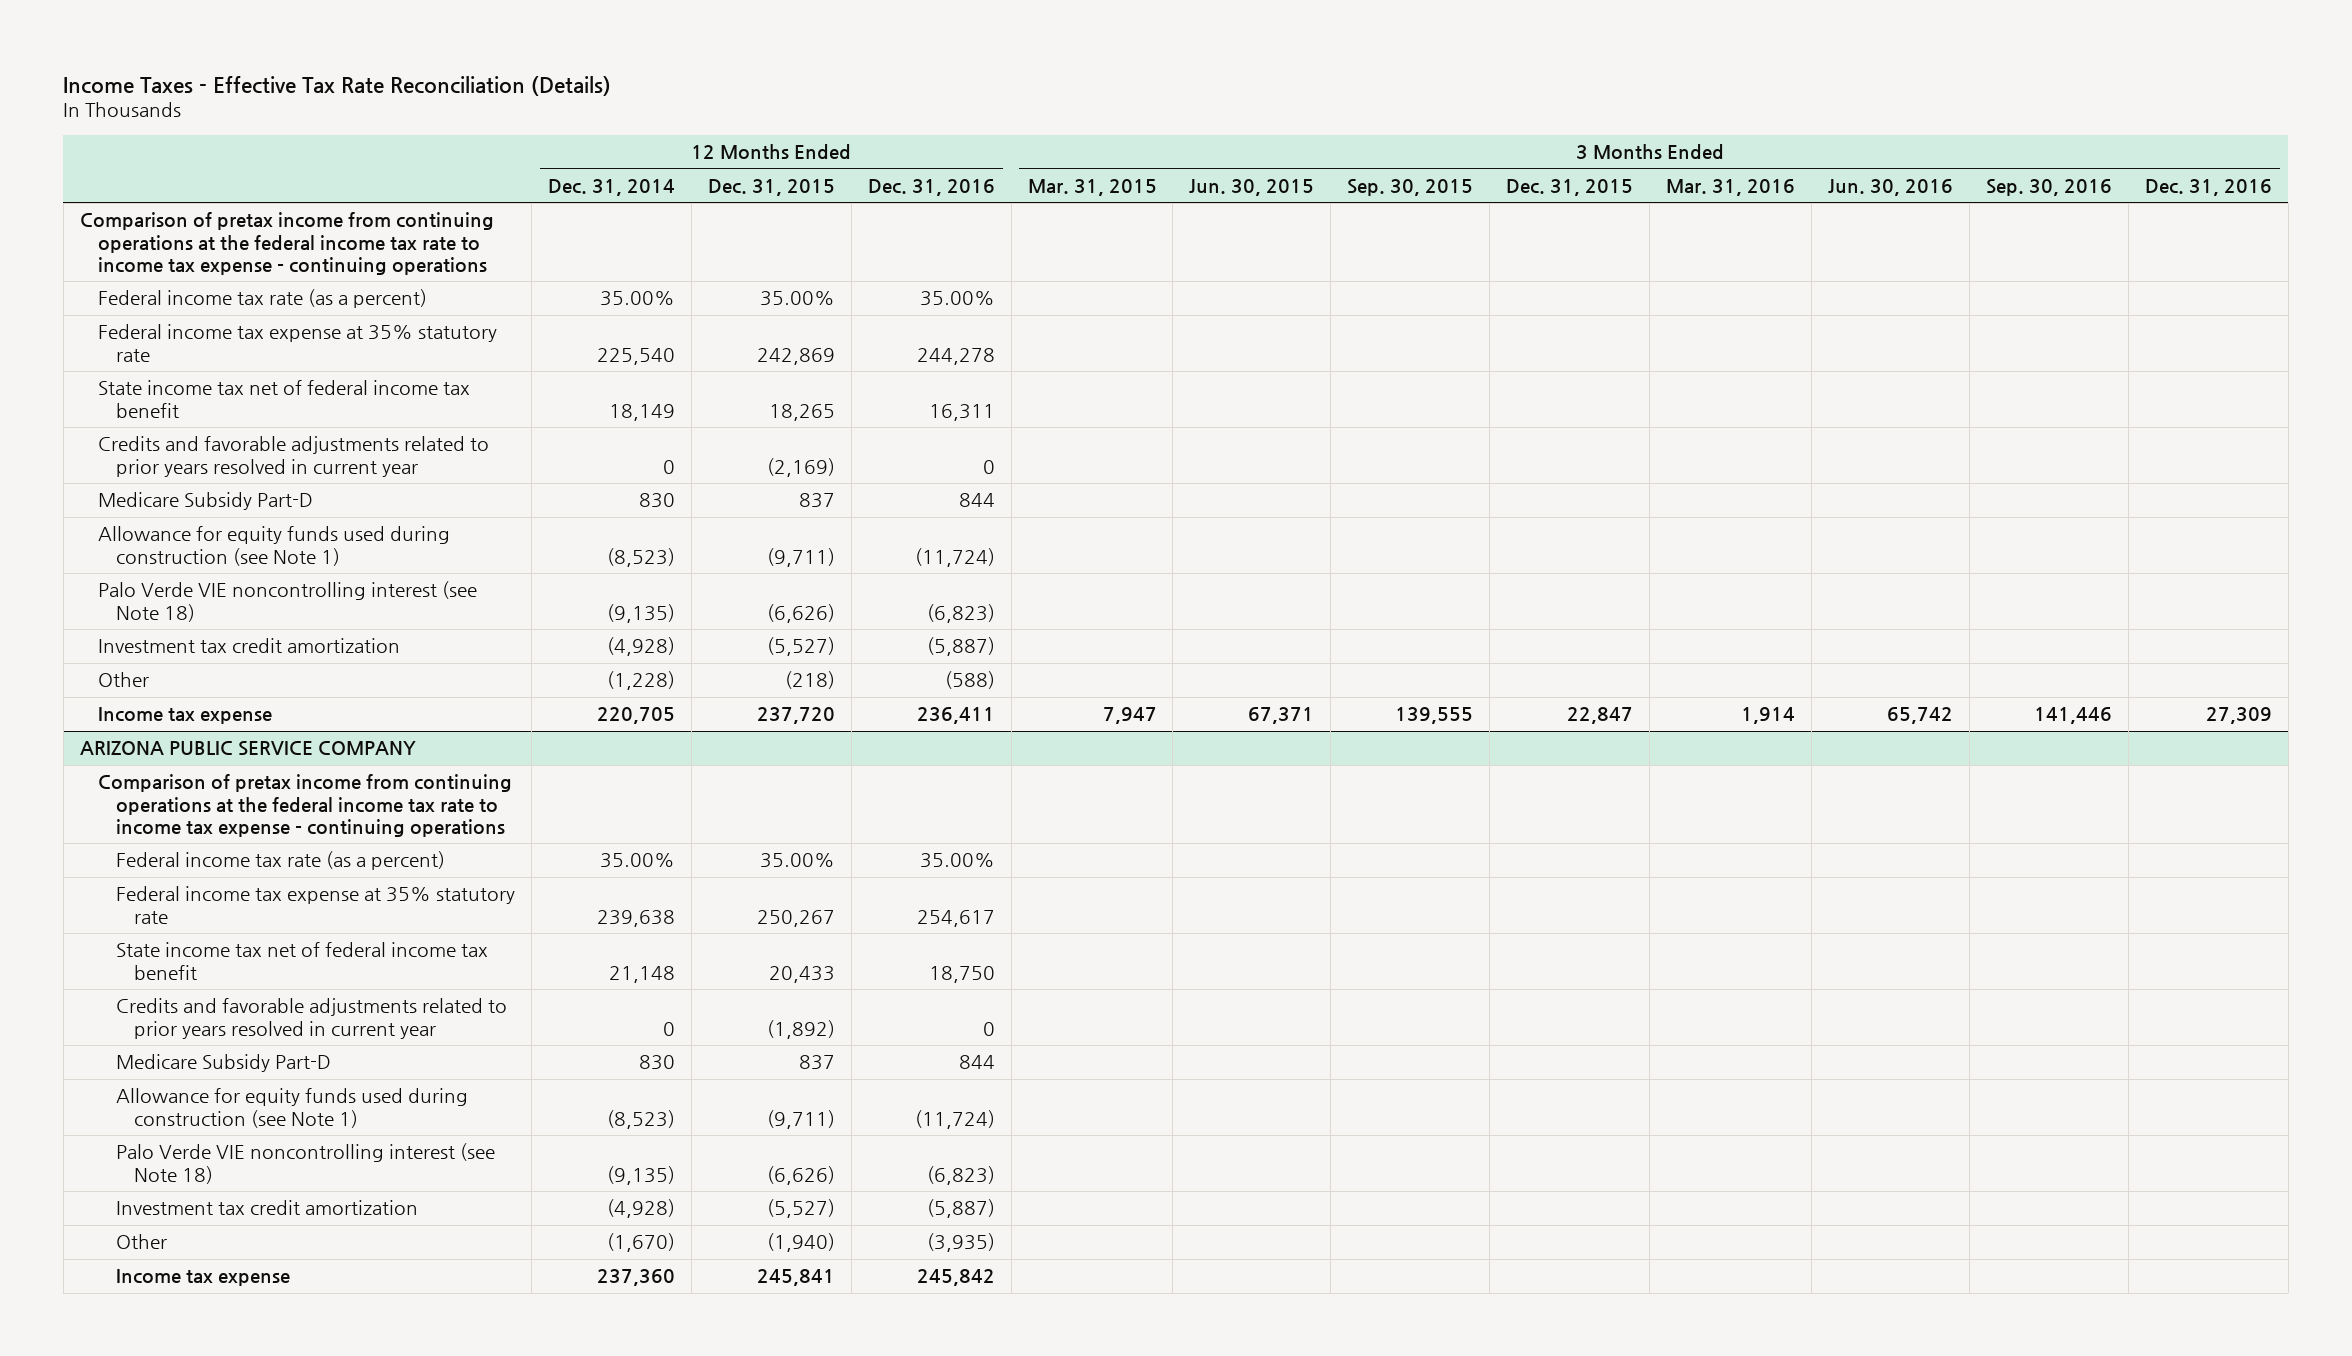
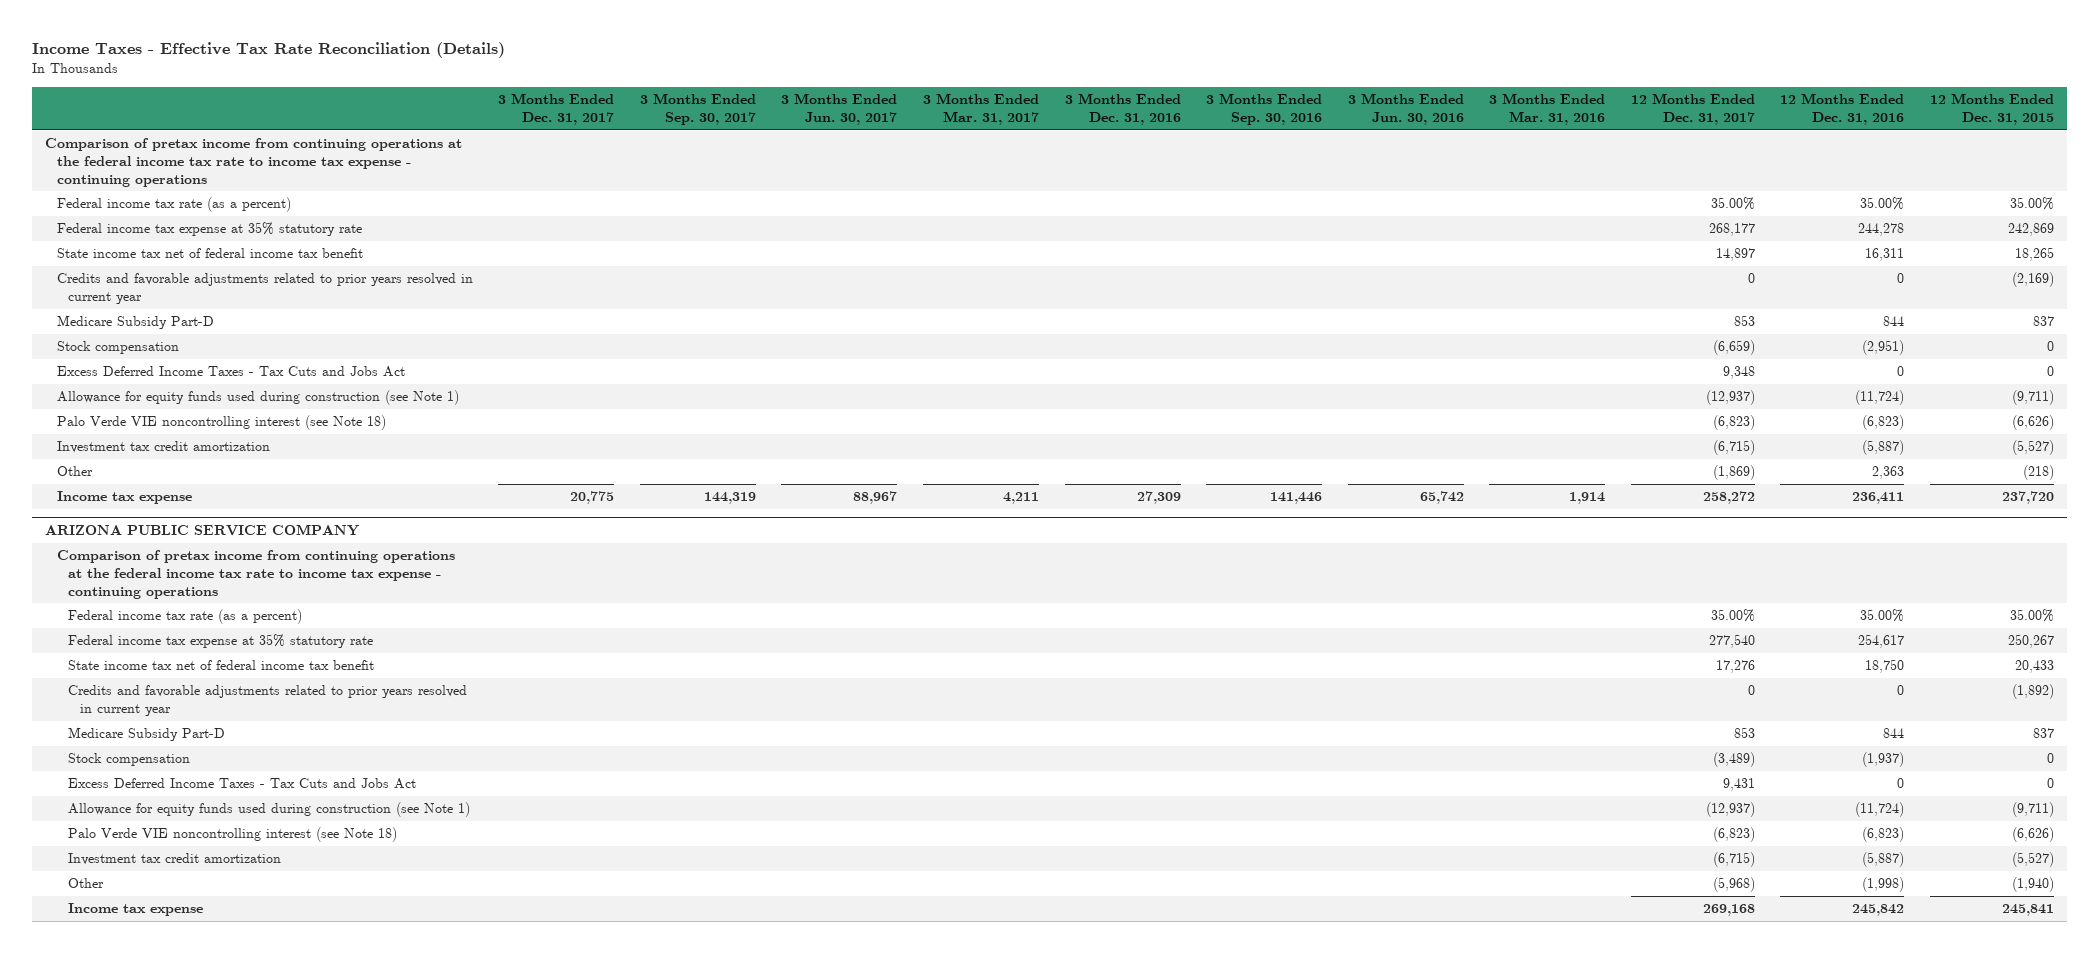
- | 12 Months Ended Dec. 31, 2014 | 12 Months Ended Dec. 31, 2015 | 12 Months Ended Dec. 31, 2016 | 3 Months Ended Mar. 31, 2015 | 3 Months Ended Jun. 30, 2015 | 3 Months Ended Sep. 30, 2015 | 3 Months Ended Dec. 31, 2015 | 3 Months Ended Mar. 31, 2016 | 3 Months Ended Jun. 30, 2016 | 3 Months Ended Sep. 30, 2016 | 3 Months Ended Dec. 31, 2016
+ | 3 Months Ended Dec. 31, 2017 | 3 Months Ended Sep. 30, 2017 | 3 Months Ended Jun. 30, 2017 | 3 Months Ended Mar. 31, 2017 | 3 Months Ended Dec. 31, 2016 | 3 Months Ended Sep. 30, 2016 | 3 Months Ended Jun. 30, 2016 | 3 Months Ended Mar. 31, 2016 | 12 Months Ended Dec. 31, 2017 | 12 Months Ended Dec. 31, 2016 | 12 Months Ended Dec. 31, 2015
+ Stock compensation | | | | | | | | | (6,659) | (2,951) | 0
+ Excess Deferred Income Taxes - Tax Cuts and Jobs Act | | | | | | | | | 9,348 | 0 | 0
- Other | (1,228) | (218) | (588) | | | | | | | |
+ Other | | | | | | | | | (1,869) | 2,363 | (218)
@ ARIZONA PUBLIC SERVICE COMPANY
+ Stock compensation | | | | | | | | | (3,489) | (1,937) | 0
+ Excess Deferred Income Taxes - Tax Cuts and Jobs Act | | | | | | | | | 9,431 | 0 | 0
- Other | (1,670) | (1,940) | (3,935) | | | | | | | |
+ Other | | | | | | | | | (5,968) | (1,998) | (1,940)

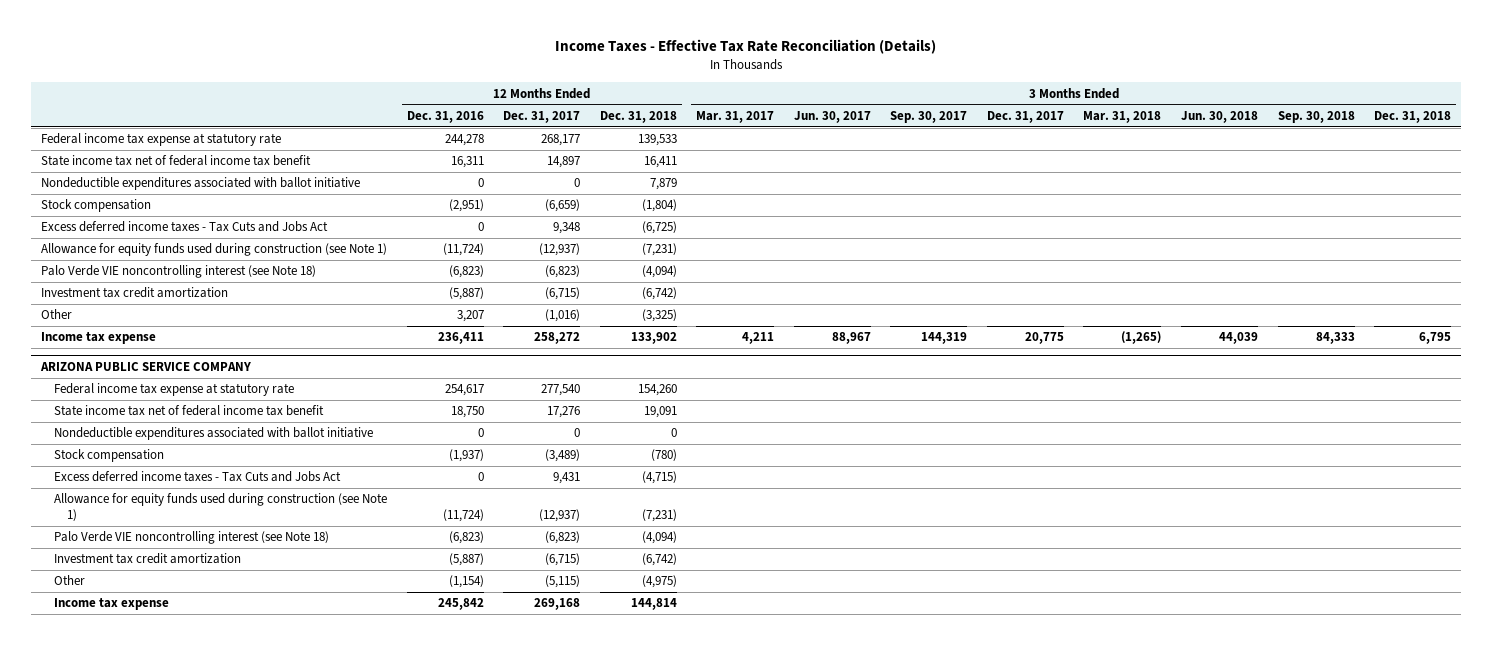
- | 3 Months Ended Dec. 31, 2017 | 3 Months Ended Sep. 30, 2017 | 3 Months Ended Jun. 30, 2017 | 3 Months Ended Mar. 31, 2017 | 3 Months Ended Dec. 31, 2016 | 3 Months Ended Sep. 30, 2016 | 3 Months Ended Jun. 30, 2016 | 3 Months Ended Mar. 31, 2016 | 12 Months Ended Dec. 31, 2017 | 12 Months Ended Dec. 31, 2016 | 12 Months Ended Dec. 31, 2015
+ | 12 Months Ended Dec. 31, 2016 | 12 Months Ended Dec. 31, 2017 | 12 Months Ended Dec. 31, 2018 | 3 Months Ended Mar. 31, 2017 | 3 Months Ended Jun. 30, 2017 | 3 Months Ended Sep. 30, 2017 | 3 Months Ended Dec. 31, 2017 | 3 Months Ended Mar. 31, 2018 | 3 Months Ended Jun. 30, 2018 | 3 Months Ended Sep. 30, 2018 | 3 Months Ended Dec. 31, 2018
- Comparison of pretax income from continuing operations at the federal income tax rate to income tax expense - continuing operations
- Federal income tax rate (as a percent) | | | | | | | | | 35.00% | 35.00% | 35.00%
- Federal income tax expense at 35% statutory rate | | | | | | | | | 268,177 | 244,278 | 242,869
+ Federal income tax expense at statutory rate | 244,278 | 268,177 | 139,533 | | | | | | | |
- Credits and favorable adjustments related to prior years resolved in current year | | | | | | | | | 0 | 0 | (2,169)
- Medicare Subsidy Part-D | | | | | | | | | 853 | 844 | 837
+ Nondeductible expenditures associated with ballot initiative | 0 | 0 | 7,879 | | | | | | | |
- Excess Deferred Income Taxes - Tax Cuts and Jobs Act | | | | | | | | | 9,348 | 0 | 0
+ Excess deferred income taxes - Tax Cuts and Jobs Act | 0 | 9,348 | (6,725) | | | | | | | |
- Other | | | | | | | | | (1,869) | 2,363 | (218)
+ Other | 3,207 | (1,016) | (3,325) | | | | | | | |
@ ARIZONA PUBLIC SERVICE COMPANY
- Comparison of pretax income from continuing operations at the federal income tax rate to income tax expense - continuing operations
- Federal income tax rate (as a percent) | | | | | | | | | 35.00% | 35.00% | 35.00%
- Federal income tax expense at 35% statutory rate | | | | | | | | | 277,540 | 254,617 | 250,267
+ Federal income tax expense at statutory rate | 254,617 | 277,540 | 154,260 | | | | | | | |
- Credits and favorable adjustments related to prior years resolved in current year | | | | | | | | | 0 | 0 | (1,892)
- Medicare Subsidy Part-D | | | | | | | | | 853 | 844 | 837
+ Nondeductible expenditures associated with ballot initiative | 0 | 0 | 0 | | | | | | | |
- Excess Deferred Income Taxes - Tax Cuts and Jobs Act | | | | | | | | | 9,431 | 0 | 0
+ Excess deferred income taxes - Tax Cuts and Jobs Act | 0 | 9,431 | (4,715) | | | | | | | |
- Other | | | | | | | | | (5,968) | (1,998) | (1,940)
+ Other | (1,154) | (5,115) | (4,975) | | | | | | | |

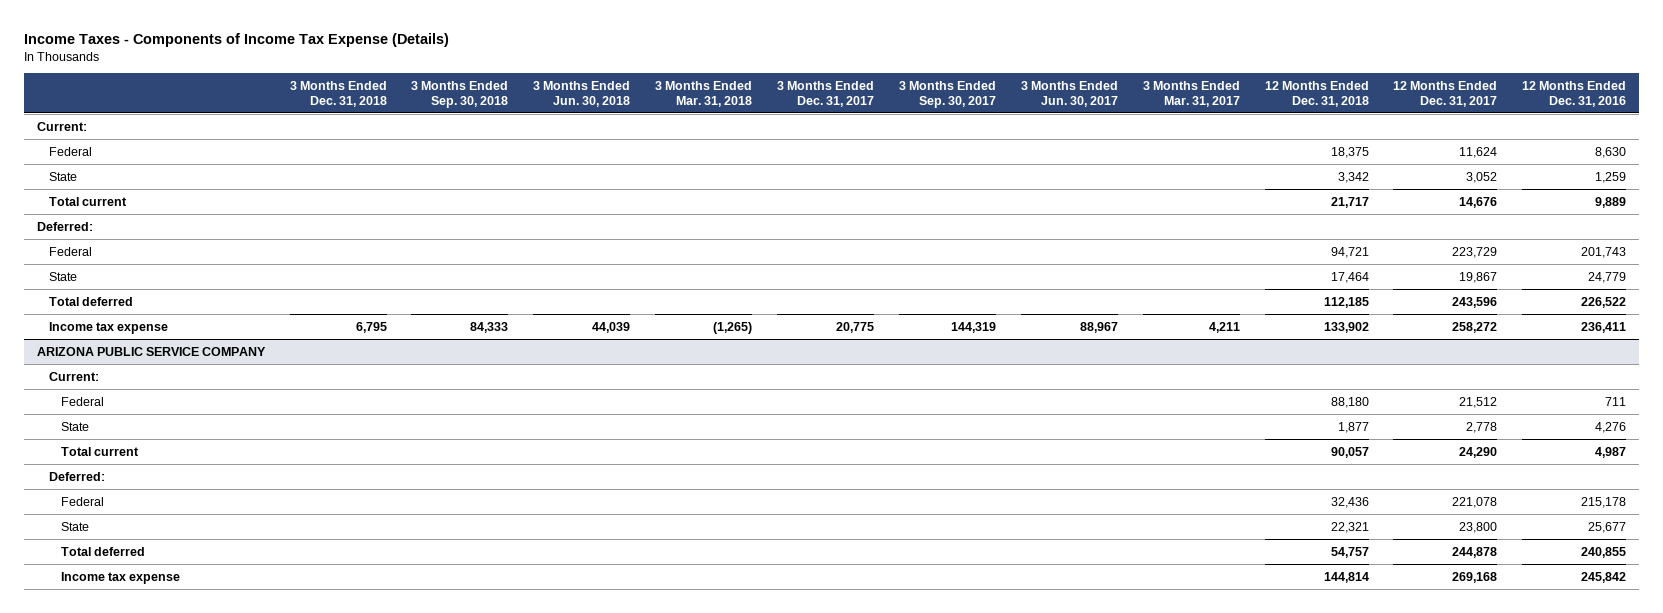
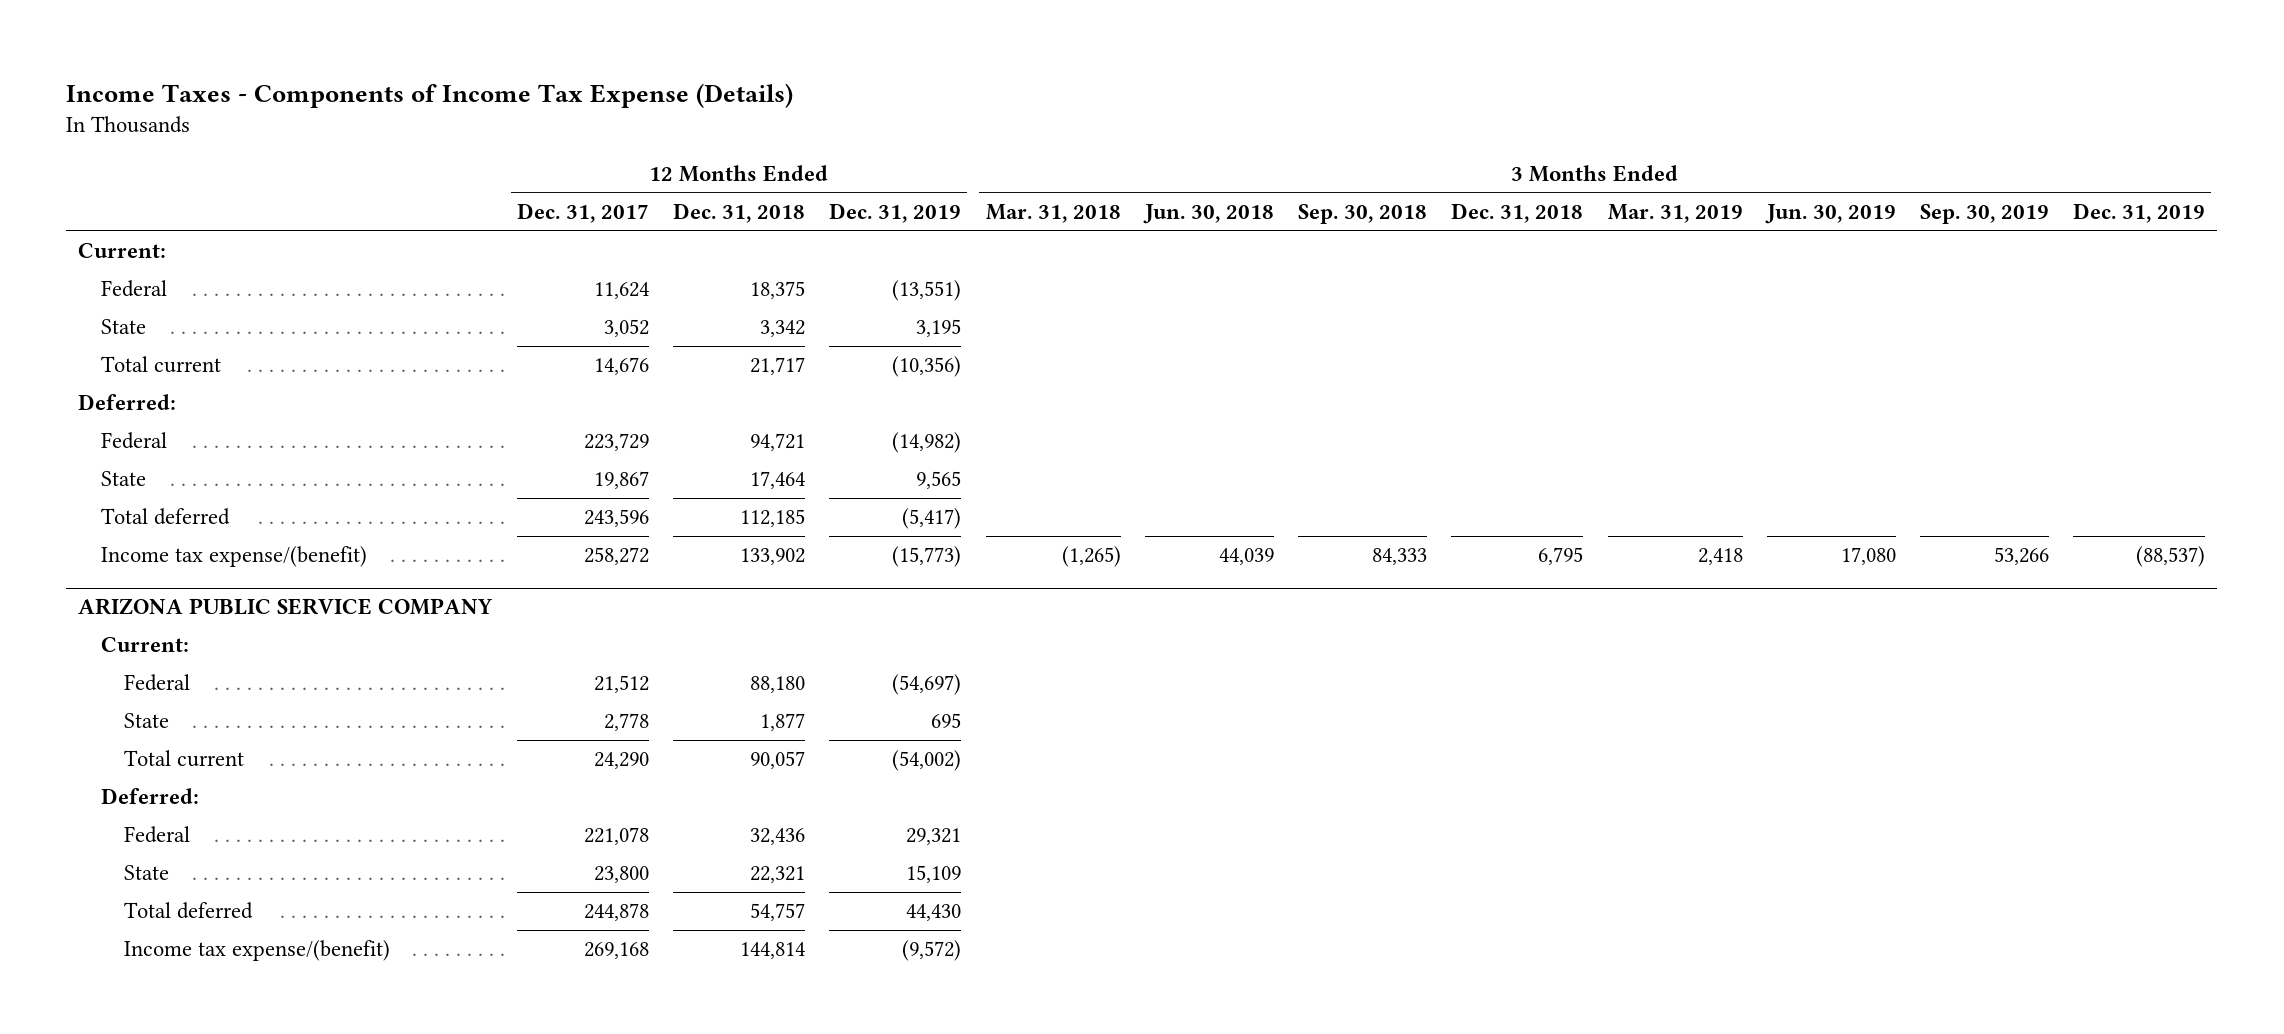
- | 3 Months Ended Dec. 31, 2018 | 3 Months Ended Sep. 30, 2018 | 3 Months Ended Jun. 30, 2018 | 3 Months Ended Mar. 31, 2018 | 3 Months Ended Dec. 31, 2017 | 3 Months Ended Sep. 30, 2017 | 3 Months Ended Jun. 30, 2017 | 3 Months Ended Mar. 31, 2017 | 12 Months Ended Dec. 31, 2018 | 12 Months Ended Dec. 31, 2017 | 12 Months Ended Dec. 31, 2016
+ | 12 Months Ended Dec. 31, 2017 | 12 Months Ended Dec. 31, 2018 | 12 Months Ended Dec. 31, 2019 | 3 Months Ended Mar. 31, 2018 | 3 Months Ended Jun. 30, 2018 | 3 Months Ended Sep. 30, 2018 | 3 Months Ended Dec. 31, 2018 | 3 Months Ended Mar. 31, 2019 | 3 Months Ended Jun. 30, 2019 | 3 Months Ended Sep. 30, 2019 | 3 Months Ended Dec. 31, 2019
- Income tax expense | 6,795 | 84,333 | 44,039 | (1,265) | 20,775 | 144,319 | 88,967 | 4,211 | 133,902 | 258,272 | 236,411
+ Income tax expense/(benefit) | 258,272 | 133,902 | (15,773) | (1,265) | 44,039 | 84,333 | 6,795 | 2,418 | 17,080 | 53,266 | (88,537)
@ ARIZONA PUBLIC SERVICE COMPANY
- Income tax expense | | | | | | | | | 144,814 | 269,168 | 245,842
+ Income tax expense/(benefit) | 269,168 | 144,814 | (9,572) | | | | | | | |

